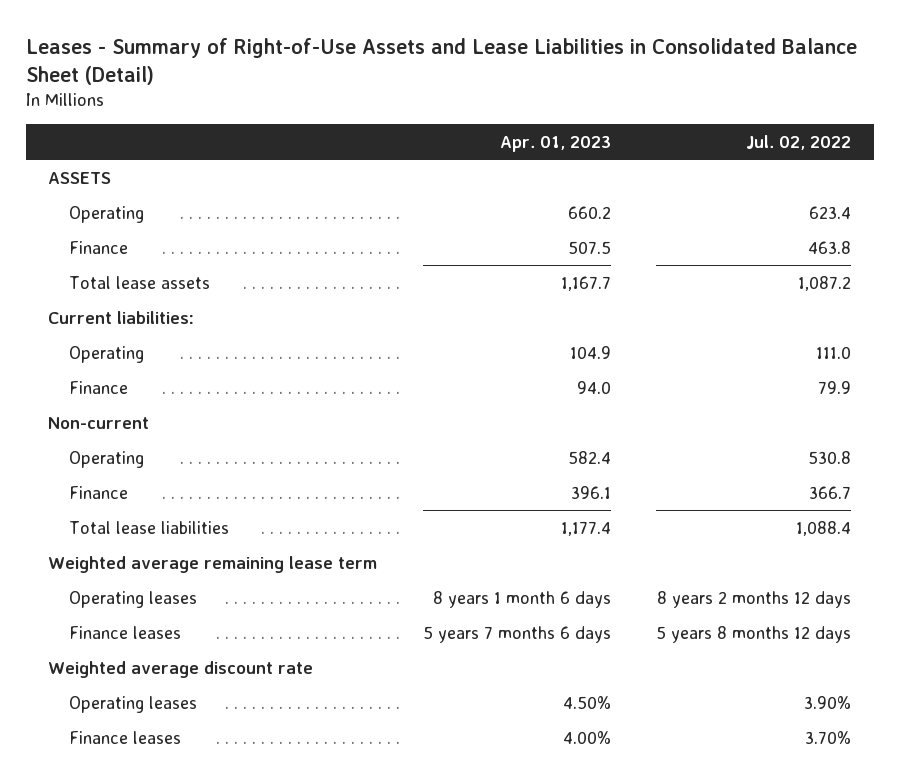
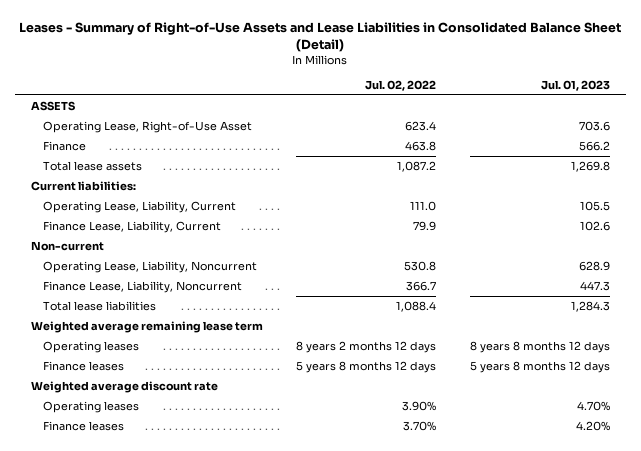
- | Apr. 01, 2023 | Jul. 02, 2022
+ | Jul. 02, 2022 | Jul. 01, 2023
- Operating | 660.2 | 623.4
+ Operating Lease, Right-of-Use Asset | 623.4 | 703.6
- Operating | 104.9 | 111.0
- Finance | 94.0 | 79.9
+ Operating Lease, Liability, Current | 111.0 | 105.5
+ Finance Lease, Liability, Current | 79.9 | 102.6
- Operating | 582.4 | 530.8
- Finance | 396.1 | 366.7
+ Operating Lease, Liability, Noncurrent | 530.8 | 628.9
+ Finance Lease, Liability, Noncurrent | 366.7 | 447.3

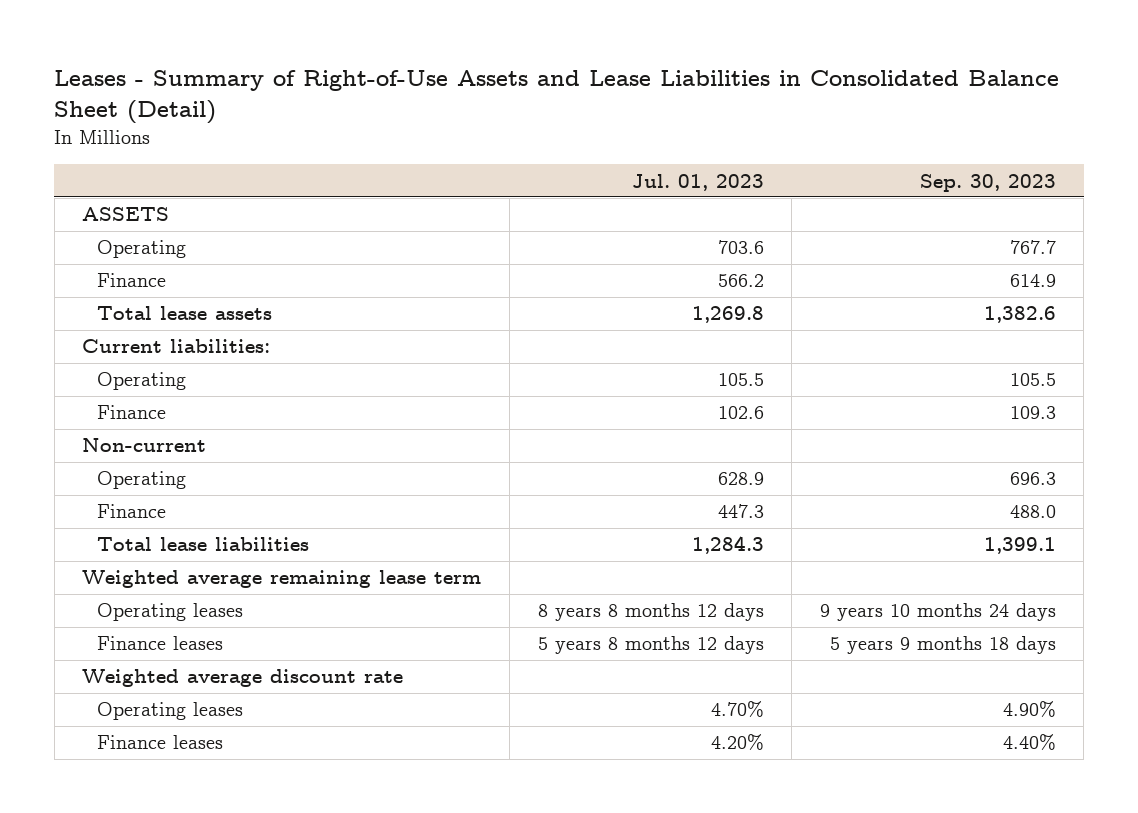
- | Jul. 02, 2022 | Jul. 01, 2023
+ | Jul. 01, 2023 | Sep. 30, 2023
- Operating Lease, Right-of-Use Asset | 623.4 | 703.6
+ Operating | 703.6 | 767.7
- Operating Lease, Liability, Current | 111.0 | 105.5
- Finance Lease, Liability, Current | 79.9 | 102.6
+ Operating | 105.5 | 105.5
+ Finance | 102.6 | 109.3
- Operating Lease, Liability, Noncurrent | 530.8 | 628.9
- Finance Lease, Liability, Noncurrent | 366.7 | 447.3
+ Operating | 628.9 | 696.3
+ Finance | 447.3 | 488.0

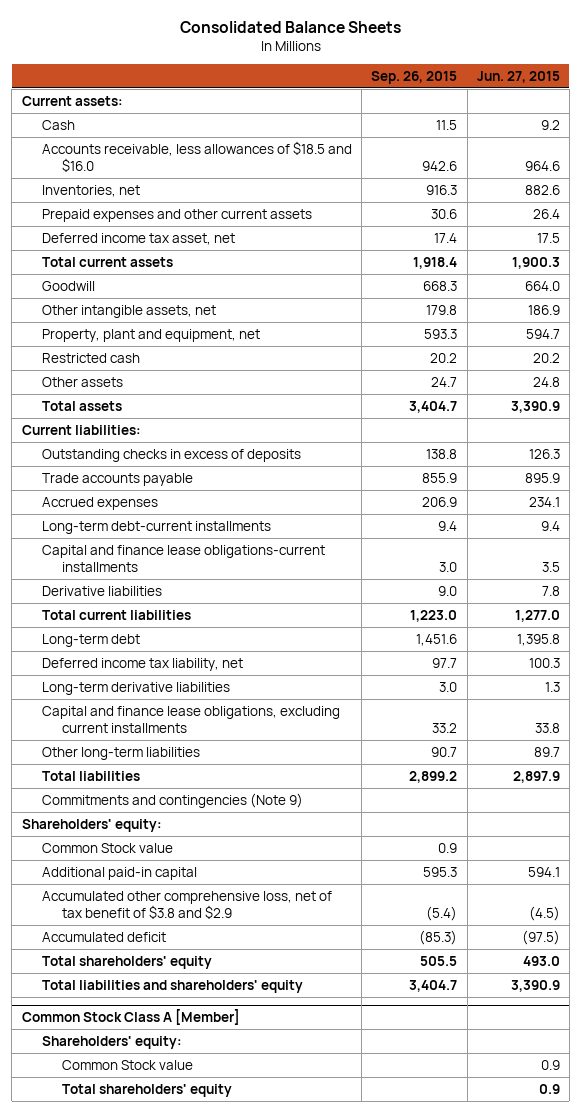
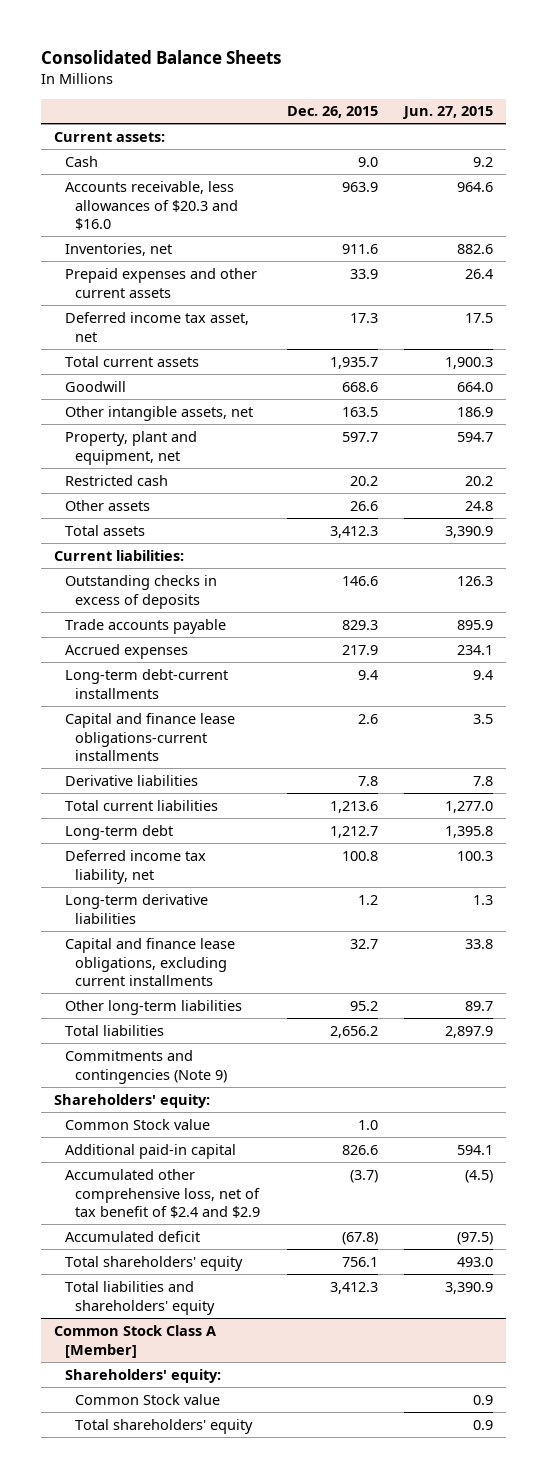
- | Sep. 26, 2015 | Jun. 27, 2015
+ | Dec. 26, 2015 | Jun. 27, 2015
- Accounts receivable, less allowances of $18.5 and $16.0 | 942.6 | 964.6
+ Accounts receivable, less allowances of $20.3 and $16.0 | 963.9 | 964.6
- Accumulated other comprehensive loss, net of tax benefit of $3.8 and $2.9 | (5.4) | (4.5)
+ Accumulated other comprehensive loss, net of tax benefit of $2.4 and $2.9 | (3.7) | (4.5)

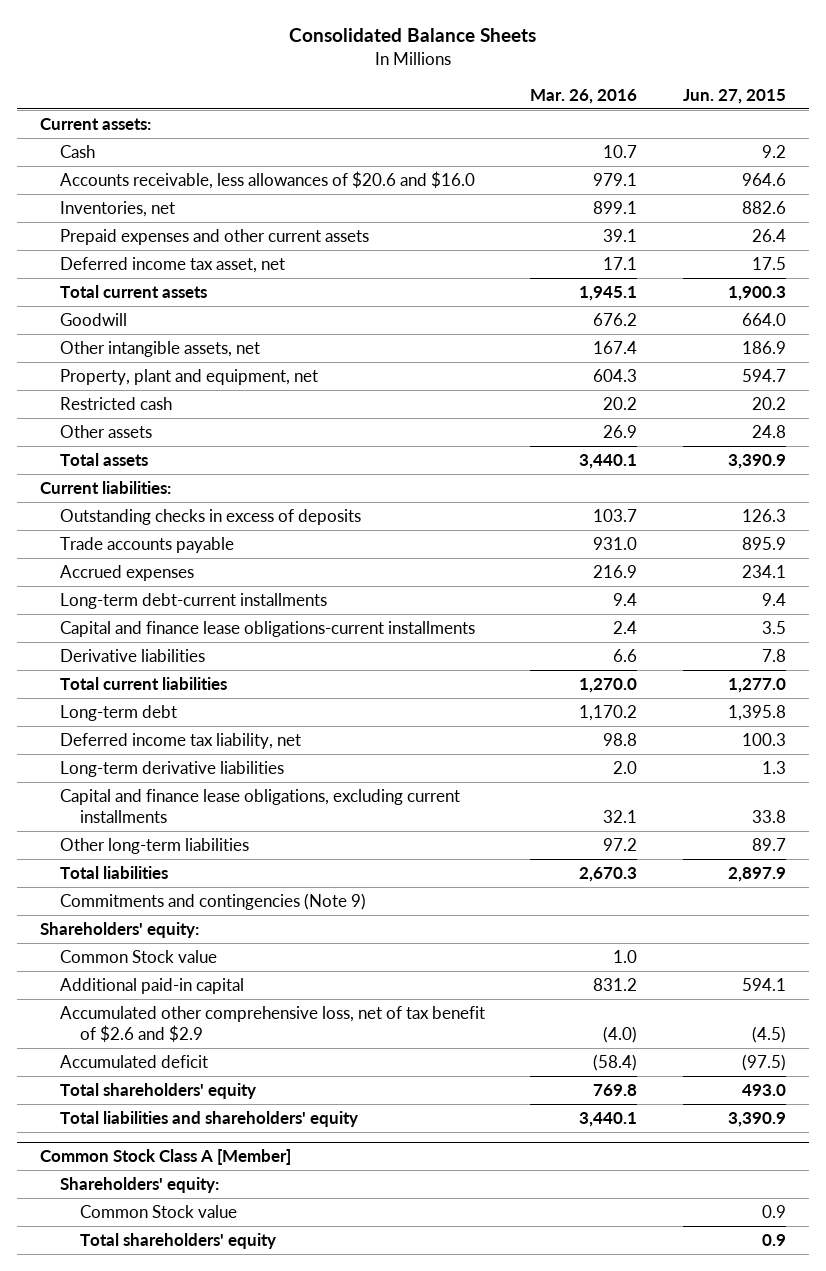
- | Dec. 26, 2015 | Jun. 27, 2015
+ | Mar. 26, 2016 | Jun. 27, 2015
- Accounts receivable, less allowances of $20.3 and $16.0 | 963.9 | 964.6
+ Accounts receivable, less allowances of $20.6 and $16.0 | 979.1 | 964.6
- Accumulated other comprehensive loss, net of tax benefit of $2.4 and $2.9 | (3.7) | (4.5)
+ Accumulated other comprehensive loss, net of tax benefit of $2.6 and $2.9 | (4.0) | (4.5)

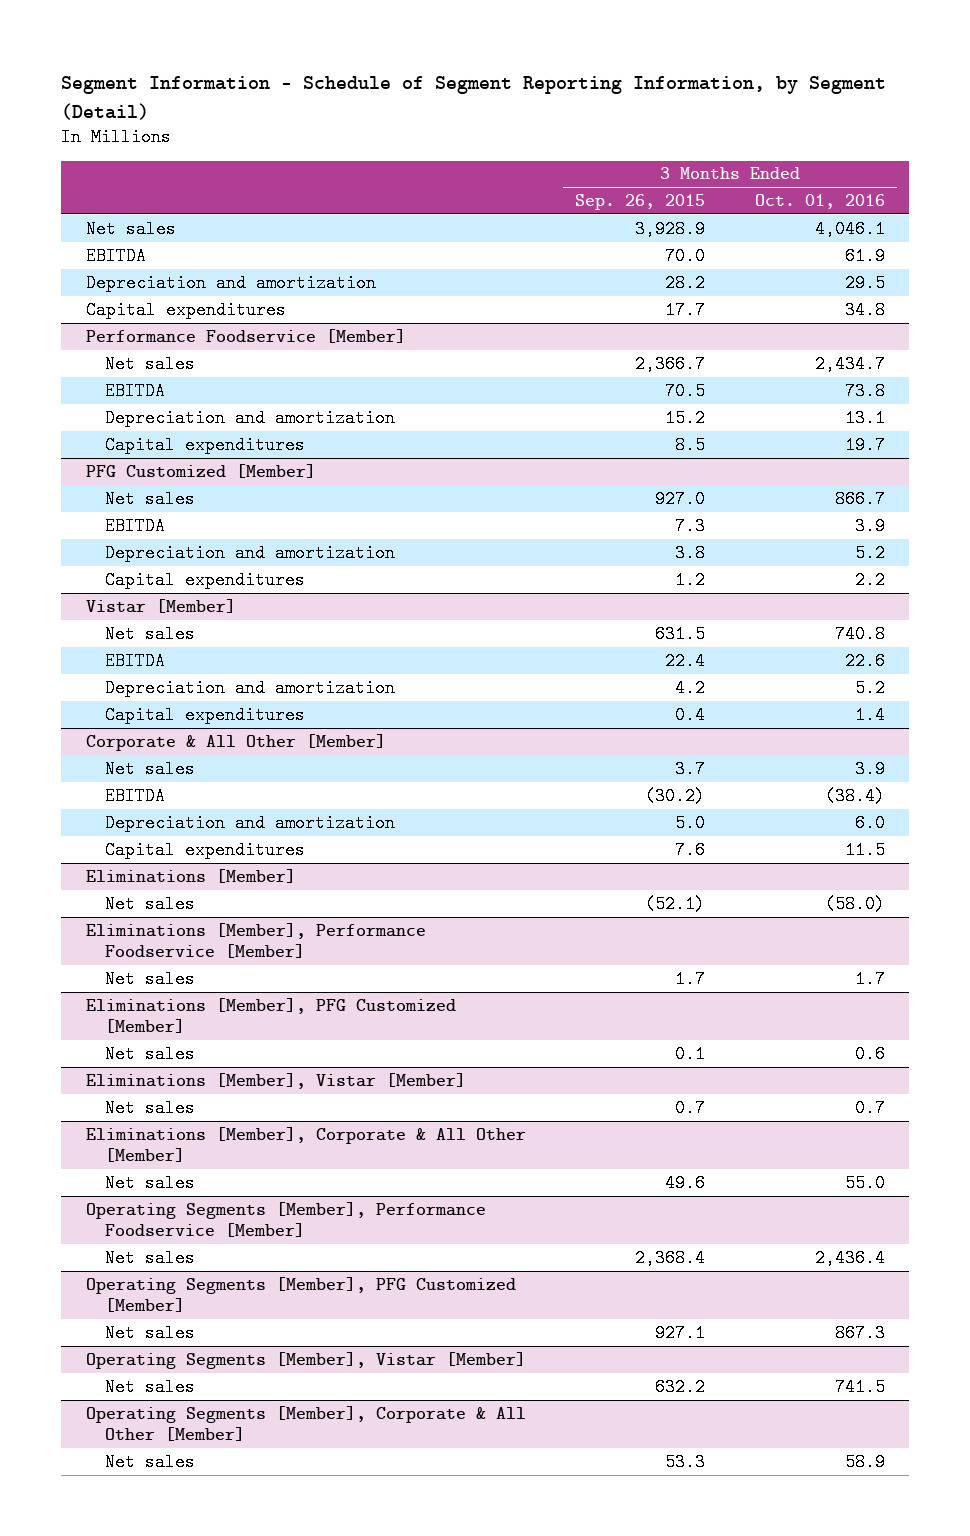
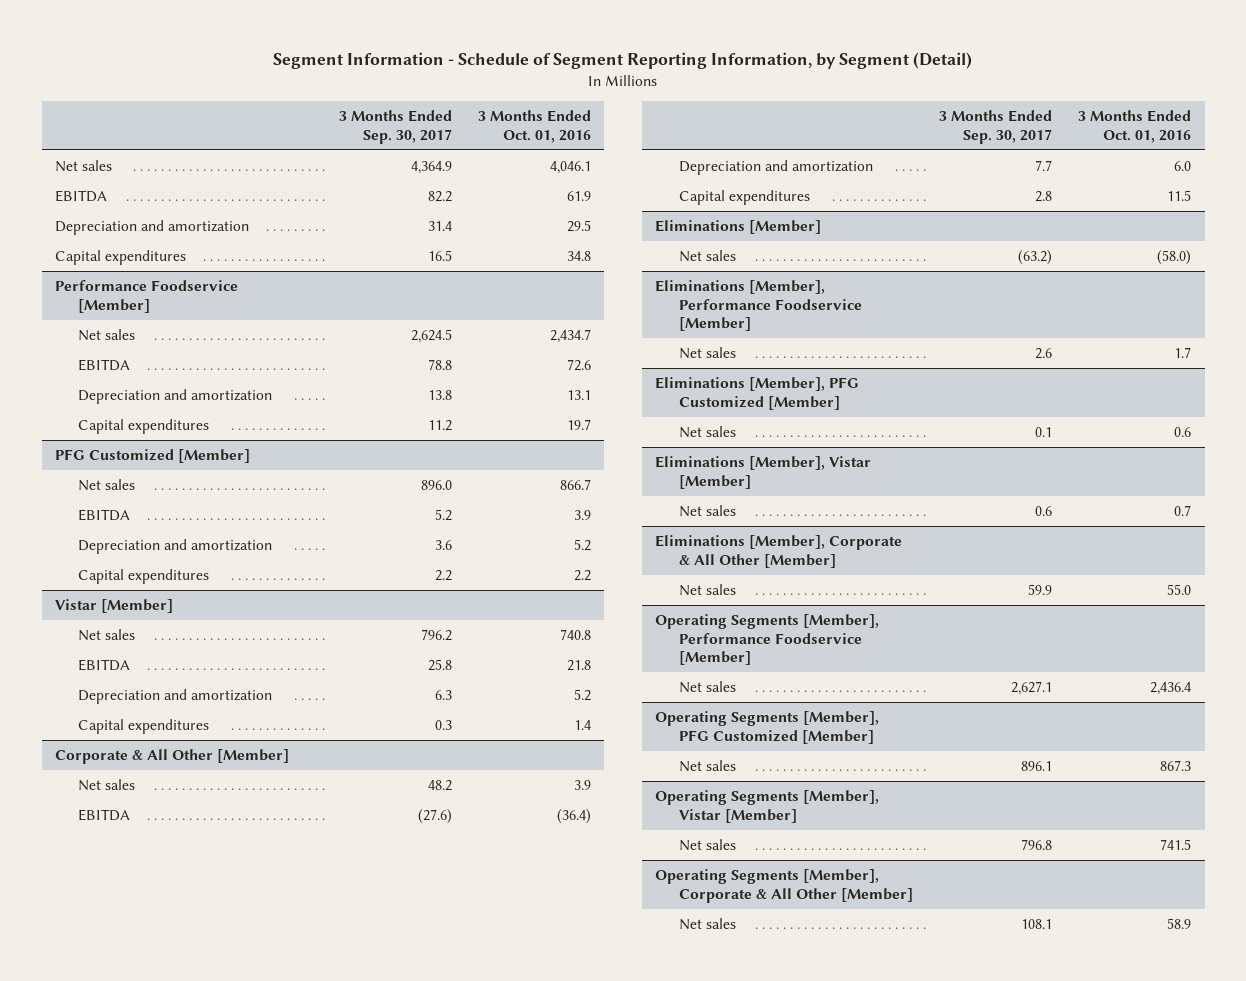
- | 3 Months Ended Sep. 26, 2015 | 3 Months Ended Oct. 01, 2016
+ | 3 Months Ended Sep. 30, 2017 | 3 Months Ended Oct. 01, 2016
@ Performance Foodservice [Member]
- EBITDA | 70.5 | 73.8
+ EBITDA | 78.8 | 72.6
@ Vistar [Member]
- EBITDA | 22.4 | 22.6
+ EBITDA | 25.8 | 21.8
@ Corporate & All Other [Member]
- EBITDA | (30.2) | (38.4)
+ EBITDA | (27.6) | (36.4)

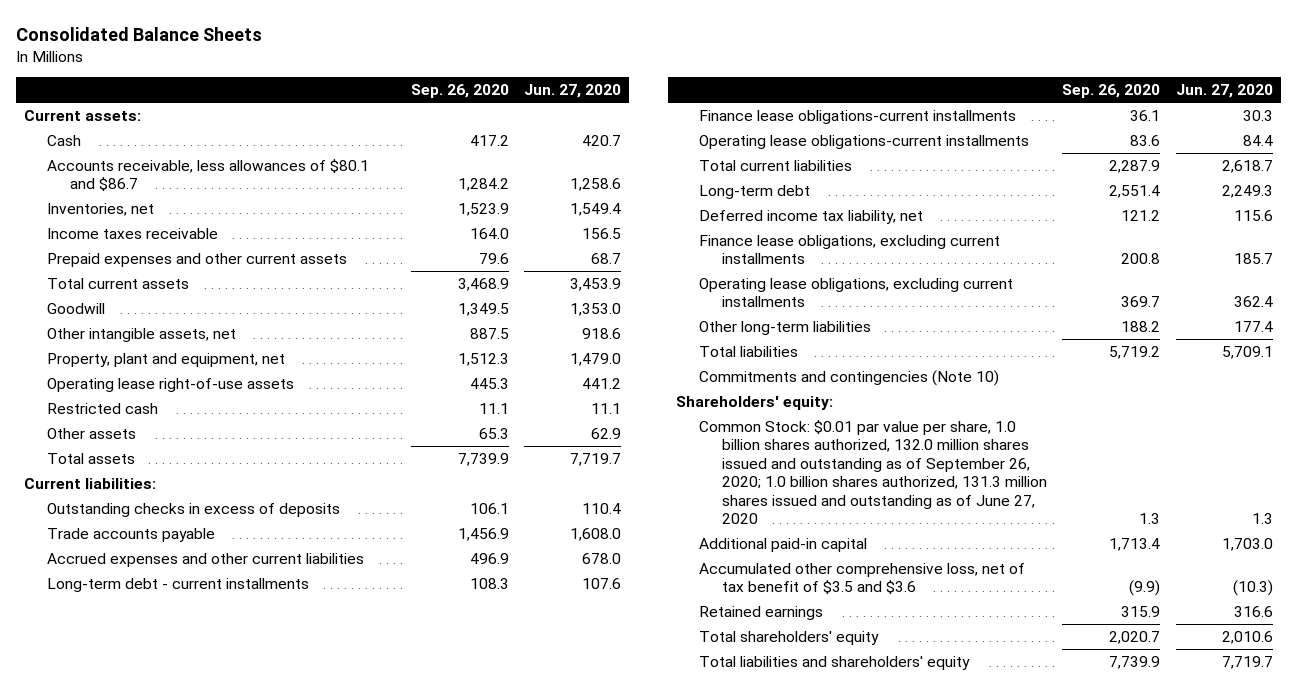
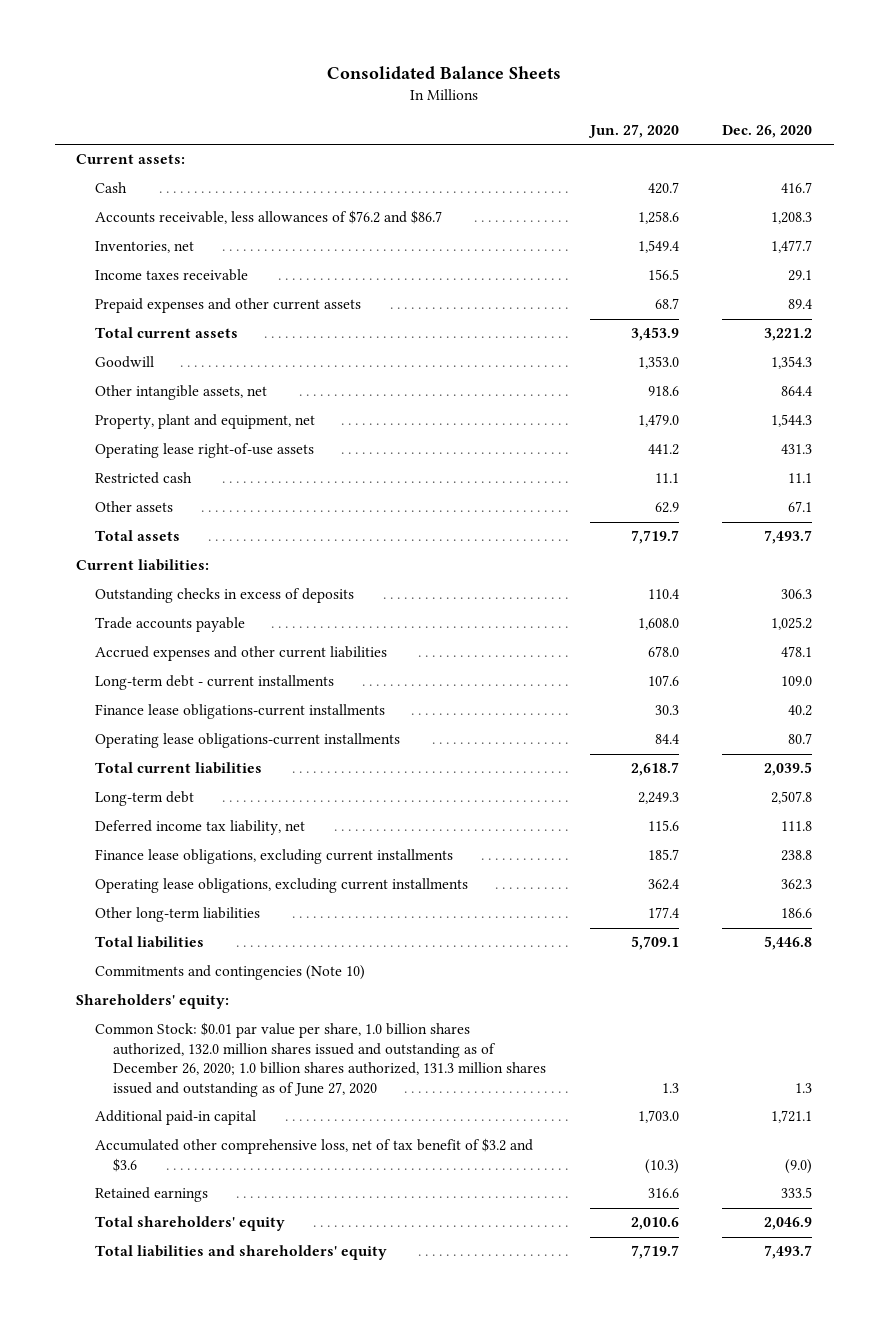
- | Sep. 26, 2020 | Jun. 27, 2020
+ | Jun. 27, 2020 | Dec. 26, 2020
- Accounts receivable, less allowances of $80.1 and $86.7 | 1,284.2 | 1,258.6
+ Accounts receivable, less allowances of $76.2 and $86.7 | 1,258.6 | 1,208.3
- Common Stock: $0.01 par value per share, 1.0 billion shares authorized, 132.0 million shares issued and outstanding as of September 26, 2020; 1.0 billion shares authorized, 131.3 million shares issued and outstanding as of June 27, 2020 | 1.3 | 1.3
+ Common Stock: $0.01 par value per share, 1.0 billion shares authorized, 132.0 million shares issued and outstanding as of December 26, 2020; 1.0 billion shares authorized, 131.3 million shares issued and outstanding as of June 27, 2020 | 1.3 | 1.3
- Accumulated other comprehensive loss, net of tax benefit of $3.5 and $3.6 | (9.9) | (10.3)
+ Accumulated other comprehensive loss, net of tax benefit of $3.2 and $3.6 | (10.3) | (9.0)

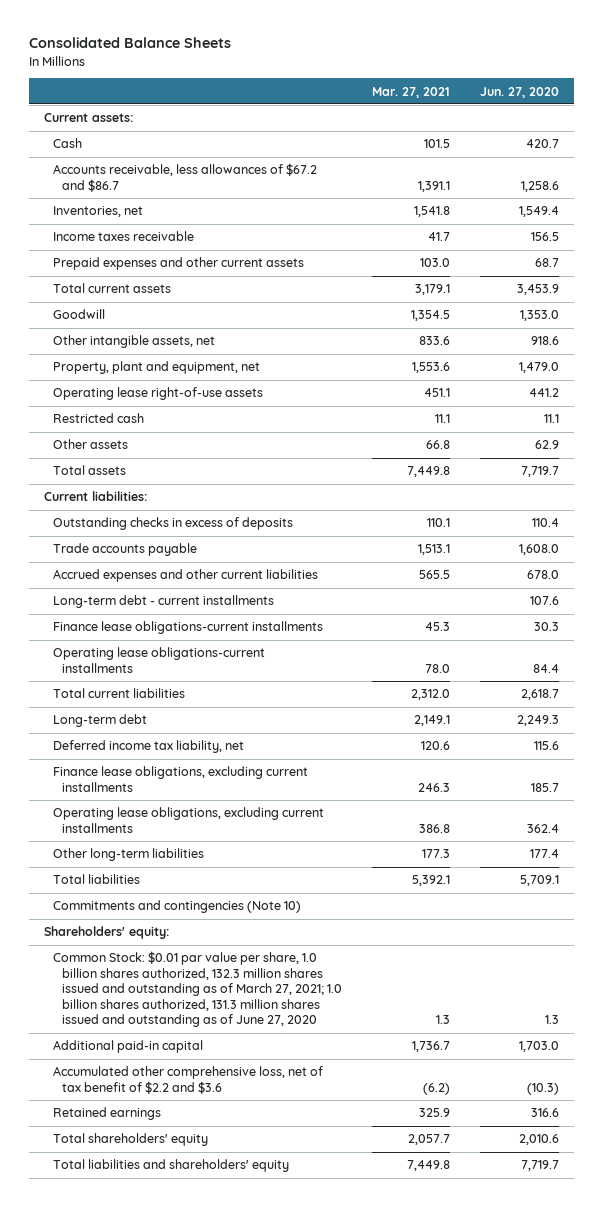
- | Jun. 27, 2020 | Dec. 26, 2020
+ | Mar. 27, 2021 | Jun. 27, 2020
- Accounts receivable, less allowances of $76.2 and $86.7 | 1,258.6 | 1,208.3
+ Accounts receivable, less allowances of $67.2 and $86.7 | 1,391.1 | 1,258.6
- Common Stock: $0.01 par value per share, 1.0 billion shares authorized, 132.0 million shares issued and outstanding as of December 26, 2020; 1.0 billion shares authorized, 131.3 million shares issued and outstanding as of June 27, 2020 | 1.3 | 1.3
+ Common Stock: $0.01 par value per share, 1.0 billion shares authorized, 132.3 million shares issued and outstanding as of March 27, 2021; 1.0 billion shares authorized, 131.3 million shares issued and outstanding as of June 27, 2020 | 1.3 | 1.3
- Accumulated other comprehensive loss, net of tax benefit of $3.2 and $3.6 | (10.3) | (9.0)
+ Accumulated other comprehensive loss, net of tax benefit of $2.2 and $3.6 | (6.2) | (10.3)

